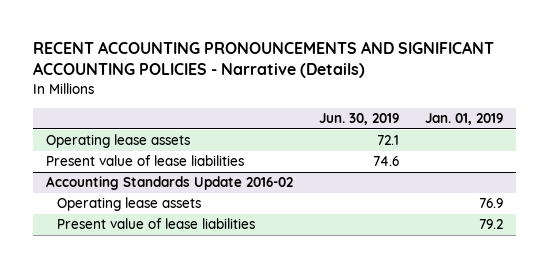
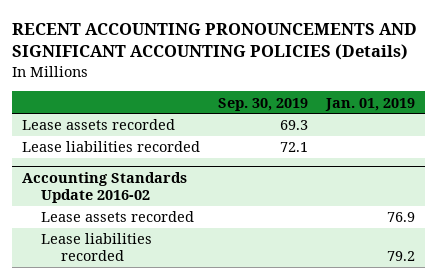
- RECENT ACCOUNTING PRONOUNCEMENTS AND SIGNIFICANT ACCOUNTING POLICIES - Narrative (Details)
+ RECENT ACCOUNTING PRONOUNCEMENTS AND SIGNIFICANT ACCOUNTING POLICIES (Details)
- | Jun. 30, 2019 | Jan. 01, 2019
+ | Sep. 30, 2019 | Jan. 01, 2019
- Operating lease assets | 72.1 |
- Present value of lease liabilities | 74.6 |
+ Lease assets recorded | 69.3 |
+ Lease liabilities recorded | 72.1 |
@ Accounting Standards Update 2016-02
- Operating lease assets | | 76.9
- Present value of lease liabilities | | 79.2
+ Lease assets recorded | | 76.9
+ Lease liabilities recorded | | 79.2

